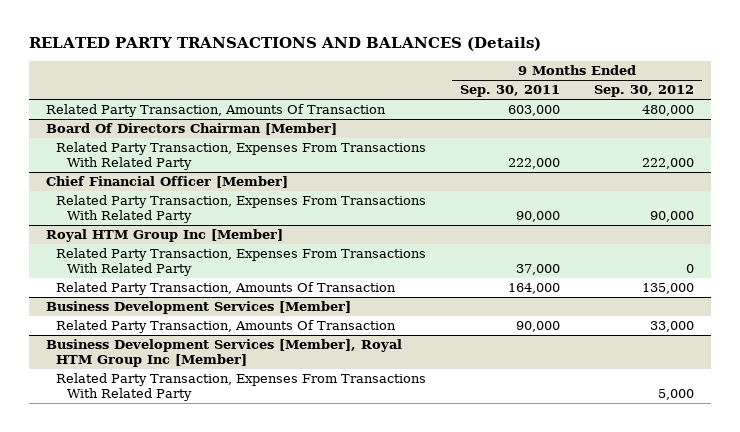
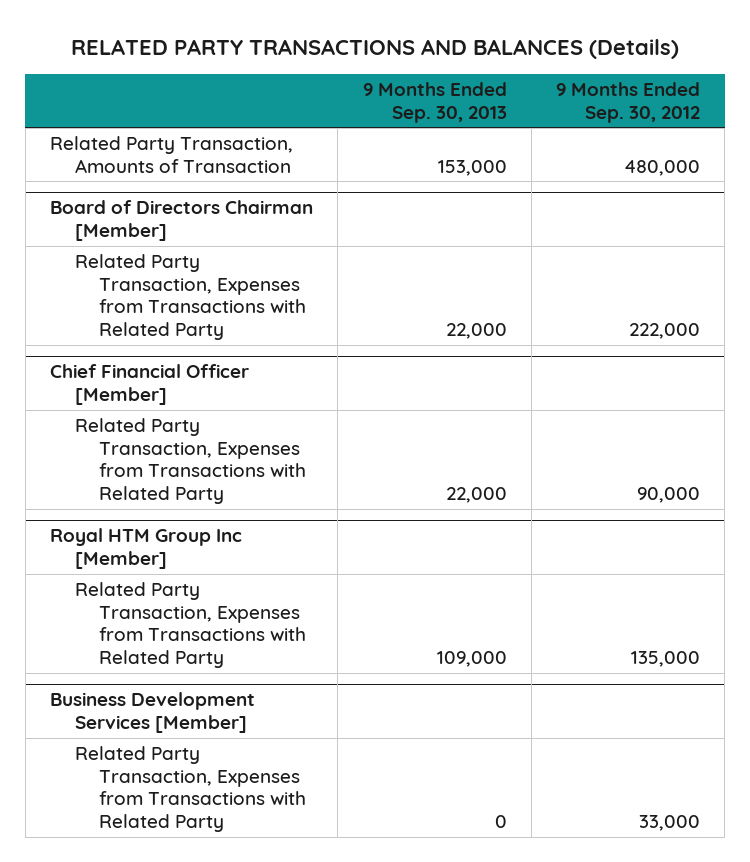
- | 9 Months Ended Sep. 30, 2011 | 9 Months Ended Sep. 30, 2012
+ | 9 Months Ended Sep. 30, 2013 | 9 Months Ended Sep. 30, 2012
- Related Party Transaction, Amounts Of Transaction | 603,000 | 480,000
- Board Of Directors Chairman [Member]
- Related Party Transaction, Expenses From Transactions With Related Party | 222,000 | 222,000
+ Related Party Transaction, Amounts of Transaction | 153,000 | 480,000
+ Board of Directors Chairman [Member]
+ Related Party Transaction, Expenses from Transactions with Related Party | 22,000 | 222,000
@ Chief Financial Officer [Member]
- Related Party Transaction, Expenses From Transactions With Related Party | 90,000 | 90,000
+ Related Party Transaction, Expenses from Transactions with Related Party | 22,000 | 90,000
@ Royal HTM Group Inc [Member]
- Related Party Transaction, Expenses From Transactions With Related Party | 37,000 | 0
- Related Party Transaction, Amounts Of Transaction | 164,000 | 135,000
+ Related Party Transaction, Expenses from Transactions with Related Party | 109,000 | 135,000
@ Business Development Services [Member]
- Related Party Transaction, Amounts Of Transaction | 90,000 | 33,000
- Business Development Services [Member], Royal HTM Group Inc [Member]
- Related Party Transaction, Expenses From Transactions With Related Party | | 5,000
@ Business Development Services [Member]
+ Related Party Transaction, Expenses from Transactions with Related Party | 0 | 33,000

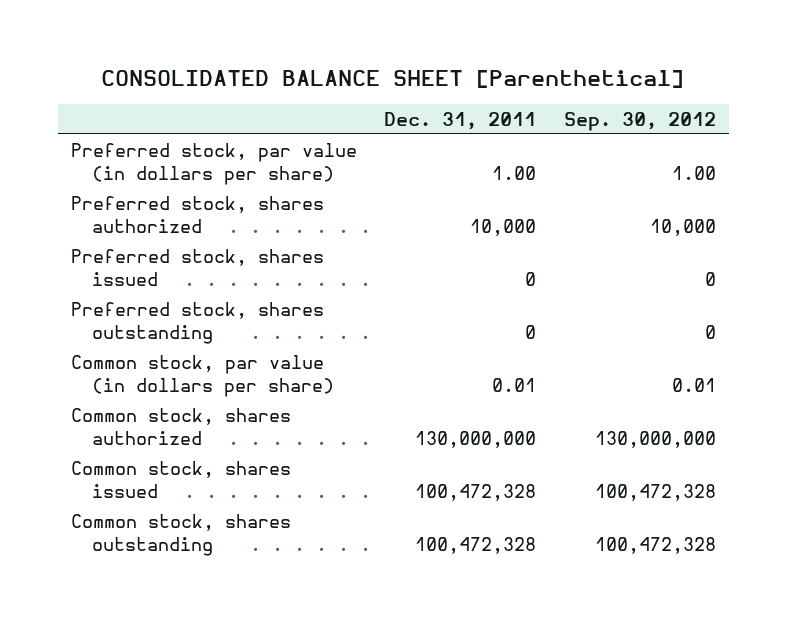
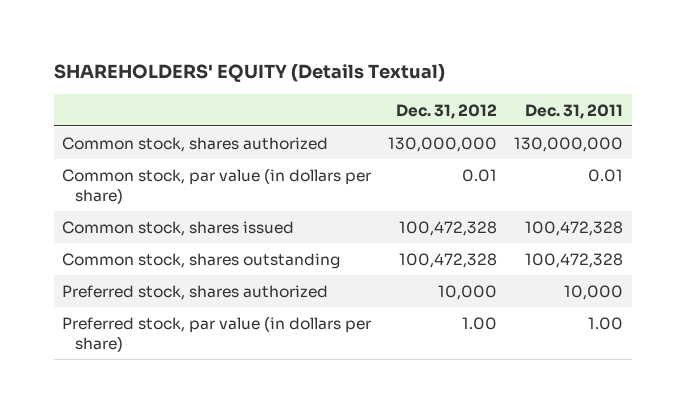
- CONSOLIDATED BALANCE SHEET [Parenthetical]
+ SHAREHOLDERS' EQUITY (Details Textual)
- | Dec. 31, 2011 | Sep. 30, 2012
+ | Dec. 31, 2012 | Dec. 31, 2011
- Preferred stock, shares issued | 0 | 0
- Preferred stock, shares outstanding | 0 | 0
moved down: Common stock, par value (in dollars per share) | 0.01 | 0.01
moved down: Preferred stock, shares authorized | 10,000 | 10,000
moved down: Preferred stock, par value (in dollars per share) | 1.00 | 1.00

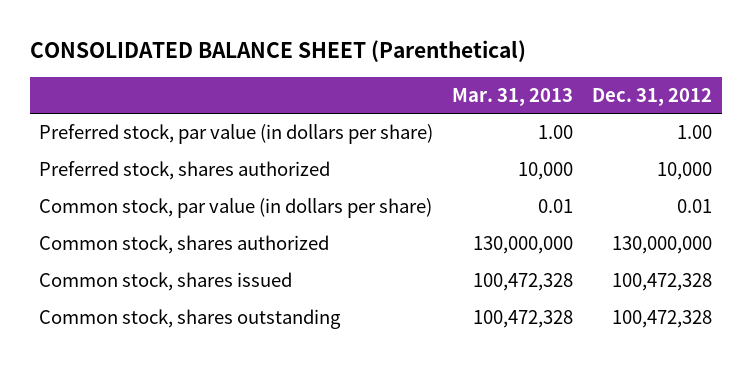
- SHAREHOLDERS' EQUITY (Details Textual)
+ CONSOLIDATED BALANCE SHEET (Parenthetical)
- | Dec. 31, 2012 | Dec. 31, 2011
+ | Mar. 31, 2013 | Dec. 31, 2012
moved up: Preferred stock, par value (in dollars per share) | 1.00 | 1.00
moved up: Preferred stock, shares authorized | 10,000 | 10,000
moved down: Common stock, shares authorized | 130,000,000 | 130,000,000

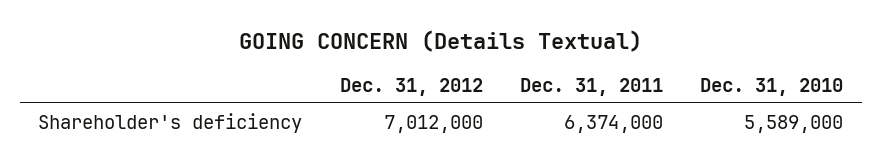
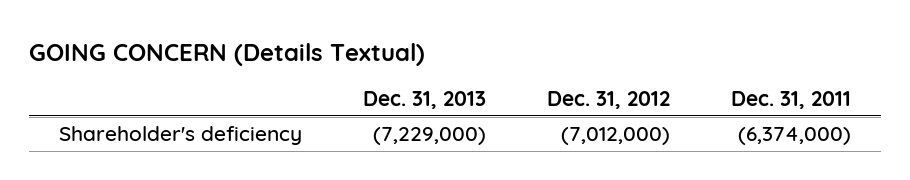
- | Dec. 31, 2012 | Dec. 31, 2011 | Dec. 31, 2010
+ | Dec. 31, 2013 | Dec. 31, 2012 | Dec. 31, 2011
- Shareholder's deficiency | 7,012,000 | 6,374,000 | 5,589,000
+ Shareholder's deficiency | (7,229,000) | (7,012,000) | (6,374,000)

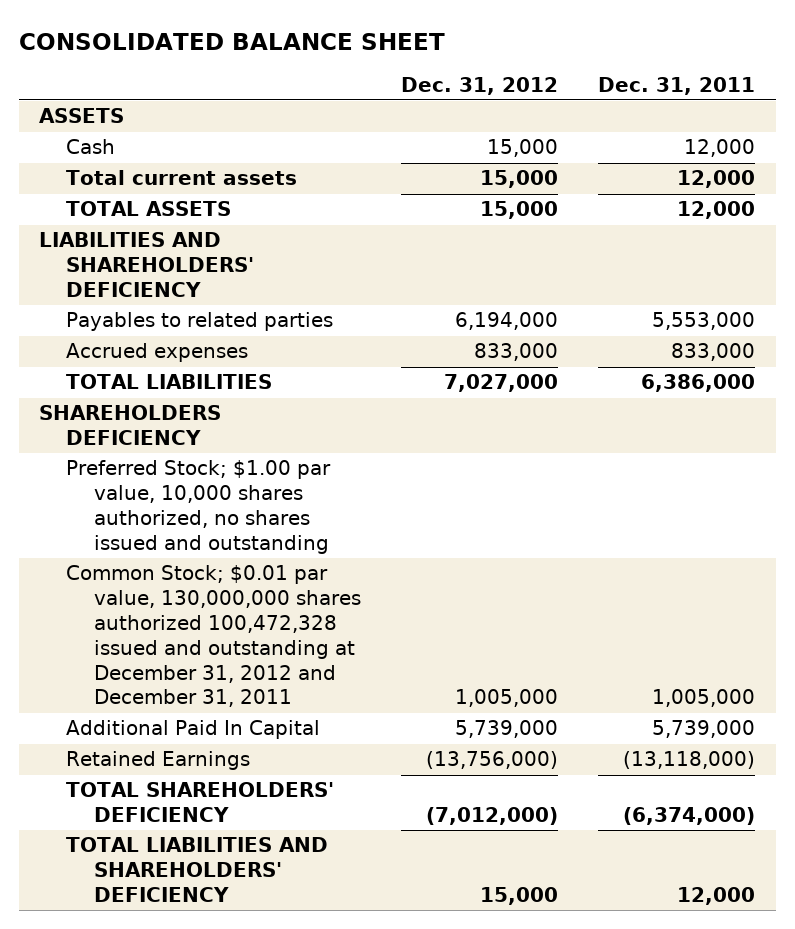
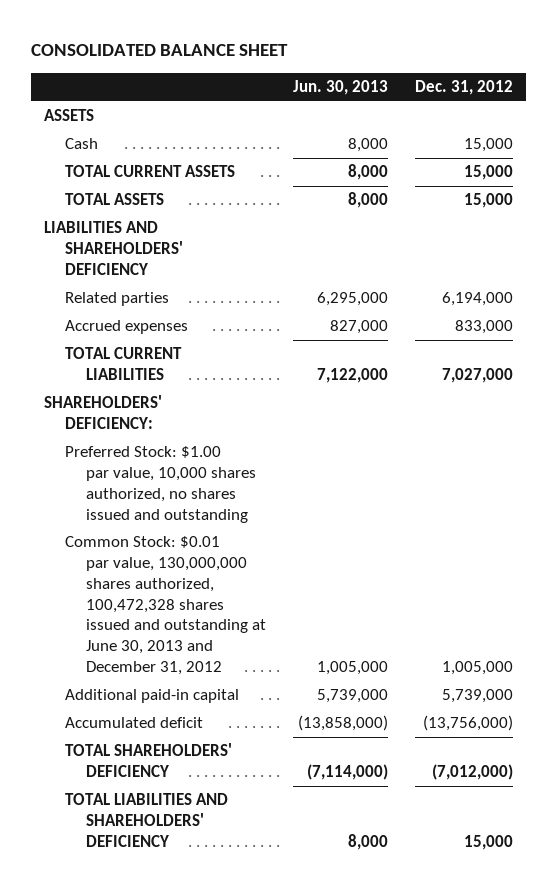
- | Dec. 31, 2012 | Dec. 31, 2011
+ | Jun. 30, 2013 | Dec. 31, 2012
- Total current assets | 15,000 | 12,000
+ TOTAL CURRENT ASSETS | 8,000 | 15,000
- Payables to related parties | 6,194,000 | 5,553,000
+ Related parties | 6,295,000 | 6,194,000
- TOTAL LIABILITIES | 7,027,000 | 6,386,000
- SHAREHOLDERS DEFICIENCY
- Preferred Stock; $1.00 par value, 10,000 shares authorized, no shares issued and outstanding
- Common Stock; $0.01 par value, 130,000,000 shares authorized 100,472,328 issued and outstanding at December 31, 2012 and December 31, 2011 | 1,005,000 | 1,005,000
- Additional Paid In Capital | 5,739,000 | 5,739,000
- Retained Earnings | (13,756,000) | (13,118,000)
+ TOTAL CURRENT LIABILITIES | 7,122,000 | 7,027,000
+ SHAREHOLDERS' DEFICIENCY:
+ Preferred Stock: $1.00 par value, 10,000 shares authorized, no shares issued and outstanding
+ Common Stock: $0.01 par value, 130,000,000 shares authorized, 100,472,328 shares issued and outstanding at June 30, 2013 and December 31, 2012 | 1,005,000 | 1,005,000
+ Additional paid-in capital | 5,739,000 | 5,739,000
+ Accumulated deficit | (13,858,000) | (13,756,000)

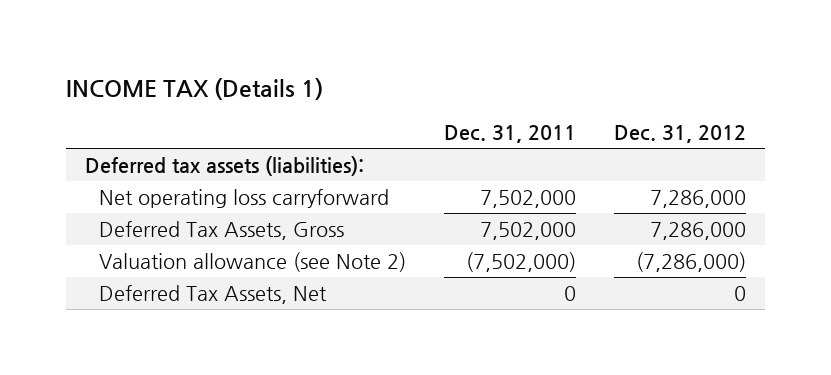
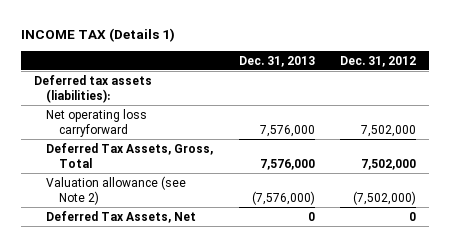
- | Dec. 31, 2011 | Dec. 31, 2012
+ | Dec. 31, 2013 | Dec. 31, 2012
- Net operating loss carryforward | 7,502,000 | 7,286,000
- Deferred Tax Assets, Gross | 7,502,000 | 7,286,000
- Valuation allowance (see Note 2) | (7,502,000) | (7,286,000)
+ Net operating loss carryforward | 7,576,000 | 7,502,000
+ Deferred Tax Assets, Gross, Total | 7,576,000 | 7,502,000
+ Valuation allowance (see Note 2) | (7,576,000) | (7,502,000)

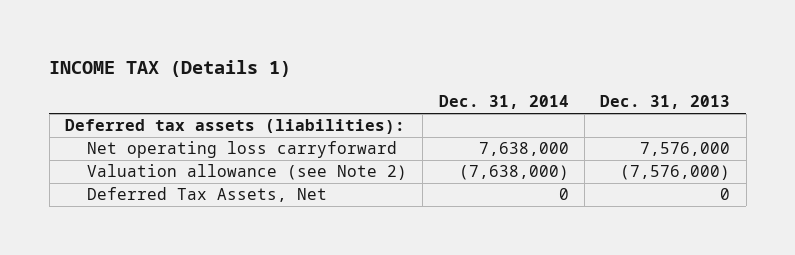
- | Dec. 31, 2013 | Dec. 31, 2012
+ | Dec. 31, 2014 | Dec. 31, 2013
- Deferred Tax Assets, Gross, Total | 7,576,000 | 7,502,000

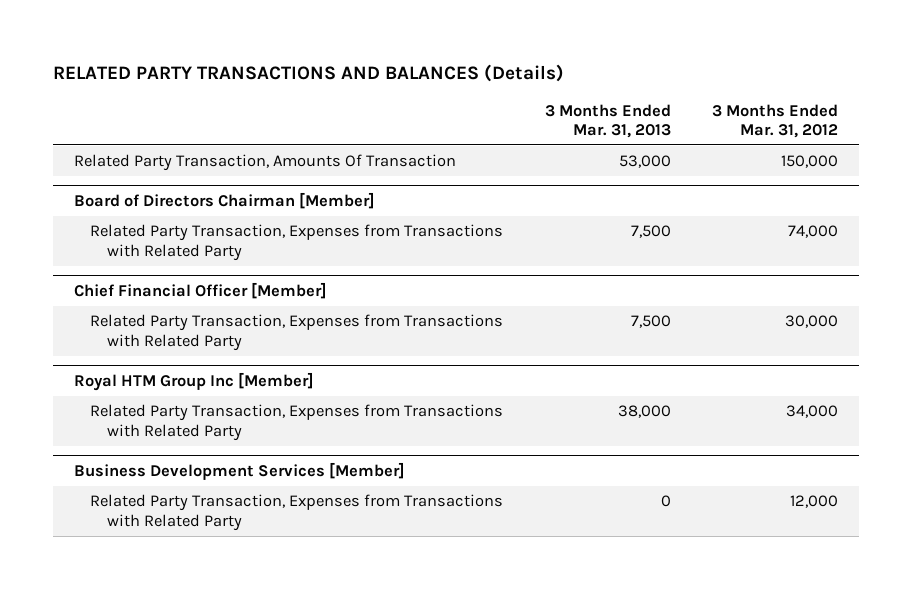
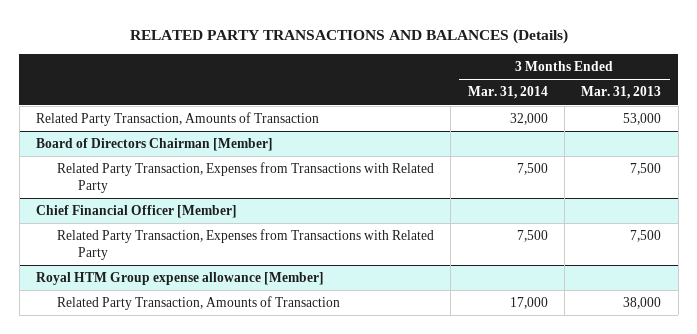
- | 3 Months Ended Mar. 31, 2013 | 3 Months Ended Mar. 31, 2012
+ | 3 Months Ended Mar. 31, 2014 | 3 Months Ended Mar. 31, 2013
- Related Party Transaction, Amounts Of Transaction | 53,000 | 150,000
+ Related Party Transaction, Amounts of Transaction | 32,000 | 53,000
- Royal HTM Group Inc [Member]
- Related Party Transaction, Expenses from Transactions with Related Party | 38,000 | 34,000
- Business Development Services [Member]
- Related Party Transaction, Expenses from Transactions with Related Party | 0 | 12,000
+ Royal HTM Group expense allowance [Member]
+ Related Party Transaction, Amounts of Transaction | 17,000 | 38,000

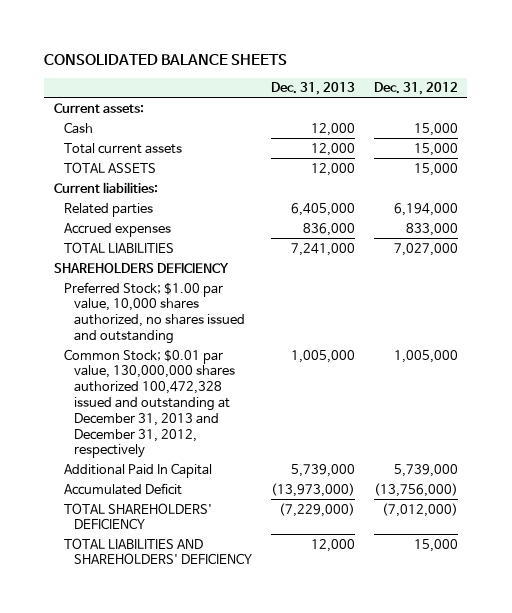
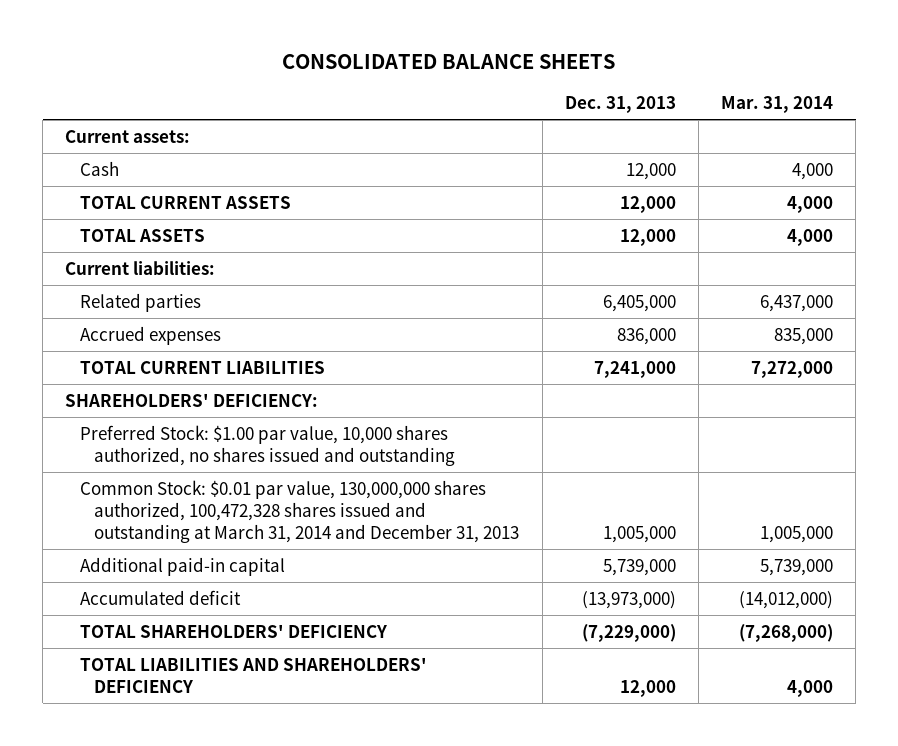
- | Dec. 31, 2013 | Dec. 31, 2012
+ | Dec. 31, 2013 | Mar. 31, 2014
- Total current assets | 12,000 | 15,000
+ TOTAL CURRENT ASSETS | 12,000 | 4,000
- TOTAL LIABILITIES | 7,241,000 | 7,027,000
- SHAREHOLDERS DEFICIENCY
- Preferred Stock; $1.00 par value, 10,000 shares authorized, no shares issued and outstanding
- Common Stock; $0.01 par value, 130,000,000 shares authorized 100,472,328 issued and outstanding at December 31, 2013 and December 31, 2012, respectively | 1,005,000 | 1,005,000
- Additional Paid In Capital | 5,739,000 | 5,739,000
- Accumulated Deficit | (13,973,000) | (13,756,000)
+ TOTAL CURRENT LIABILITIES | 7,241,000 | 7,272,000
+ SHAREHOLDERS' DEFICIENCY:
+ Preferred Stock: $1.00 par value, 10,000 shares authorized, no shares issued and outstanding
+ Common Stock: $0.01 par value, 130,000,000 shares authorized, 100,472,328 shares issued and outstanding at March 31, 2014 and December 31, 2013 | 1,005,000 | 1,005,000
+ Additional paid-in capital | 5,739,000 | 5,739,000
+ Accumulated deficit | (13,973,000) | (14,012,000)

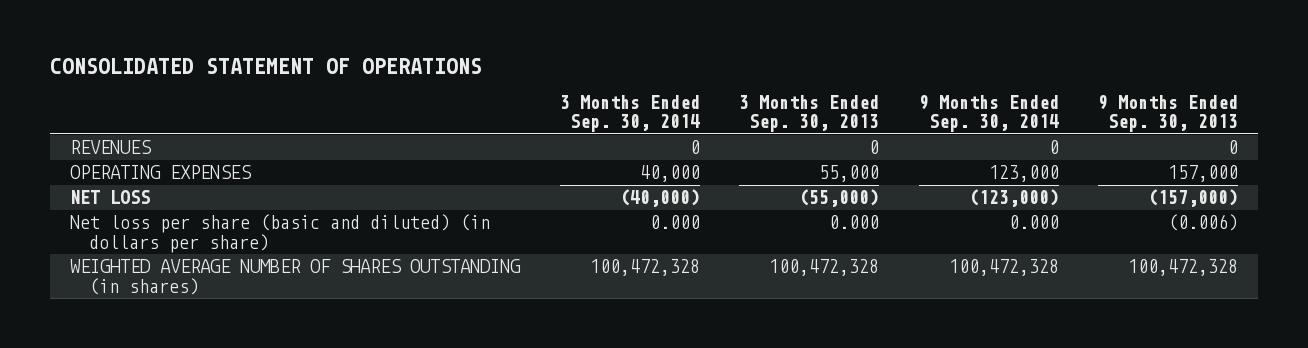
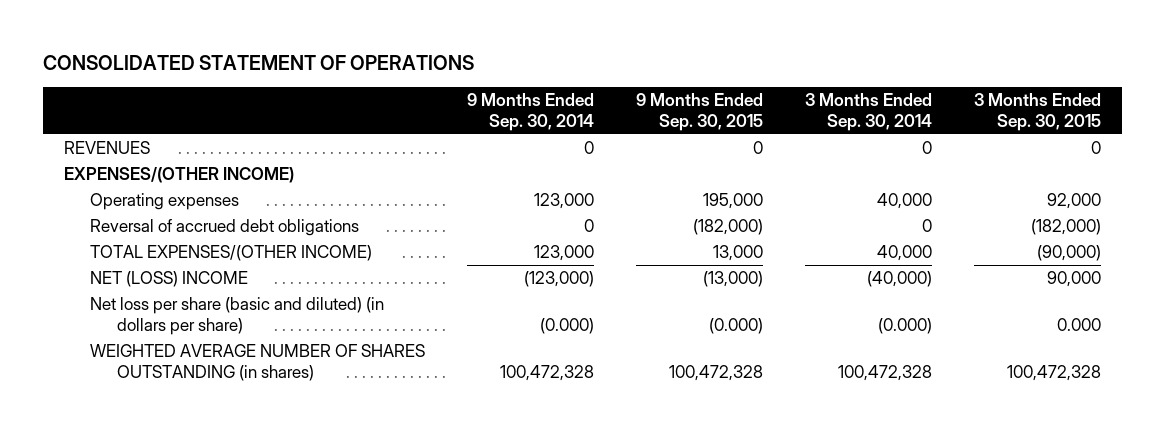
- | 3 Months Ended Sep. 30, 2014 | 3 Months Ended Sep. 30, 2013 | 9 Months Ended Sep. 30, 2014 | 9 Months Ended Sep. 30, 2013
+ | 9 Months Ended Sep. 30, 2014 | 9 Months Ended Sep. 30, 2015 | 3 Months Ended Sep. 30, 2014 | 3 Months Ended Sep. 30, 2015
- OPERATING EXPENSES | 40,000 | 55,000 | 123,000 | 157,000
- NET LOSS | (40,000) | (55,000) | (123,000) | (157,000)
- Net loss per share (basic and diluted) (in dollars per share) | 0.000 | 0.000 | 0.000 | (0.006)
+ EXPENSES/(OTHER INCOME)
+ Operating expenses | 123,000 | 195,000 | 40,000 | 92,000
+ Reversal of accrued debt obligations | 0 | (182,000) | 0 | (182,000)
+ TOTAL EXPENSES/(OTHER INCOME) | 123,000 | 13,000 | 40,000 | (90,000)
+ NET (LOSS) INCOME | (123,000) | (13,000) | (40,000) | 90,000
+ Net loss per share (basic and diluted) (in dollars per share) | (0.000) | (0.000) | (0.000) | 0.000

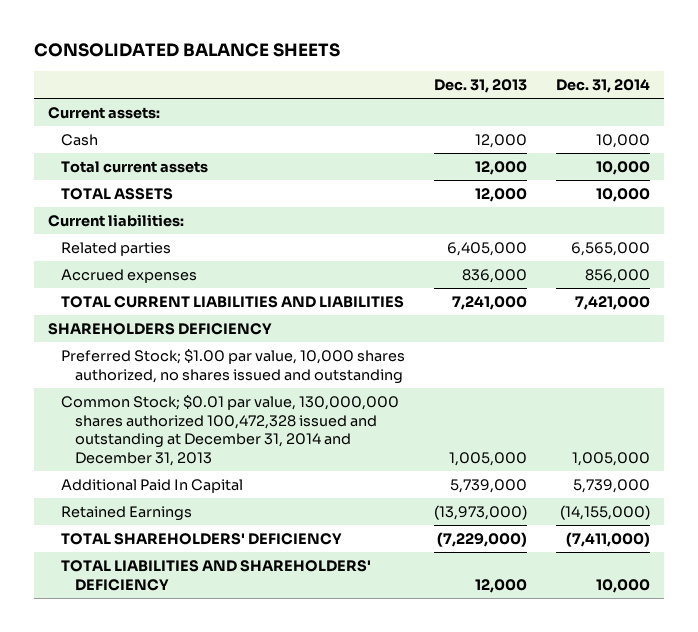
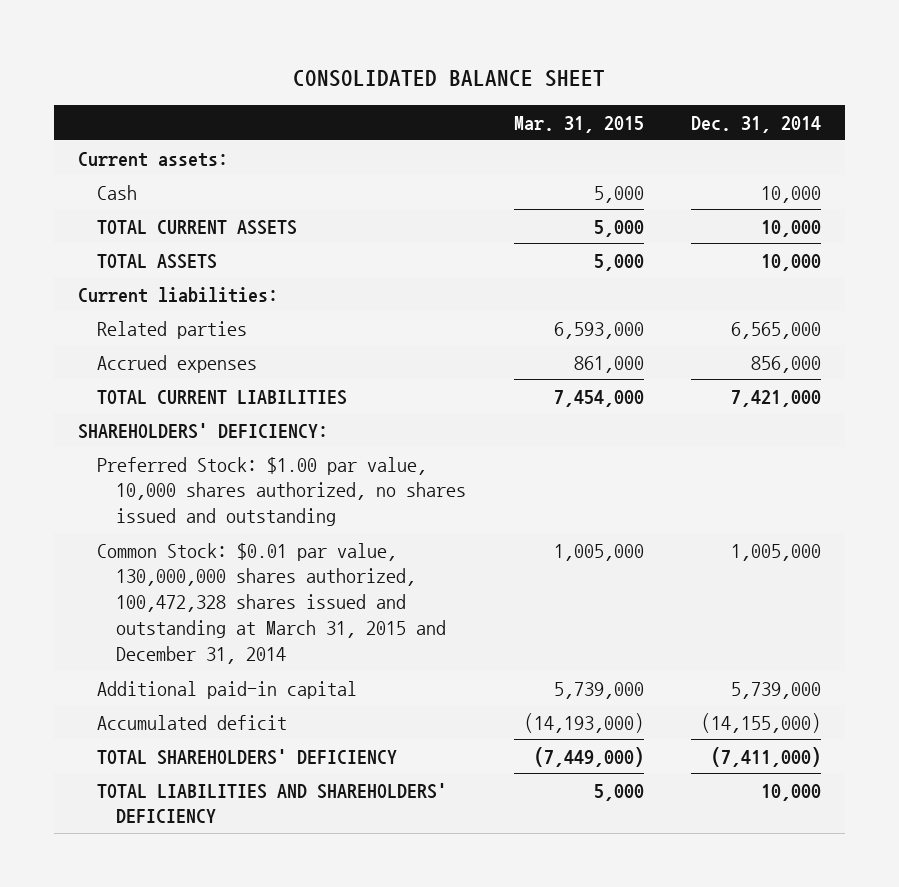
- CONSOLIDATED BALANCE SHEETS
+ CONSOLIDATED BALANCE SHEET
- | Dec. 31, 2013 | Dec. 31, 2014
+ | Mar. 31, 2015 | Dec. 31, 2014
- Total current assets | 12,000 | 10,000
+ TOTAL CURRENT ASSETS | 5,000 | 10,000
- TOTAL CURRENT LIABILITIES AND LIABILITIES | 7,241,000 | 7,421,000
- SHAREHOLDERS DEFICIENCY
- Preferred Stock; $1.00 par value, 10,000 shares authorized, no shares issued and outstanding
- Common Stock; $0.01 par value, 130,000,000 shares authorized 100,472,328 issued and outstanding at December 31, 2014 and December 31, 2013 | 1,005,000 | 1,005,000
- Additional Paid In Capital | 5,739,000 | 5,739,000
- Retained Earnings | (13,973,000) | (14,155,000)
+ TOTAL CURRENT LIABILITIES | 7,454,000 | 7,421,000
+ SHAREHOLDERS' DEFICIENCY:
+ Preferred Stock: $1.00 par value, 10,000 shares authorized, no shares issued and outstanding
+ Common Stock: $0.01 par value, 130,000,000 shares authorized, 100,472,328 shares issued and outstanding at March 31, 2015 and December 31, 2014 | 1,005,000 | 1,005,000
+ Additional paid-in capital | 5,739,000 | 5,739,000
+ Accumulated deficit | (14,193,000) | (14,155,000)

